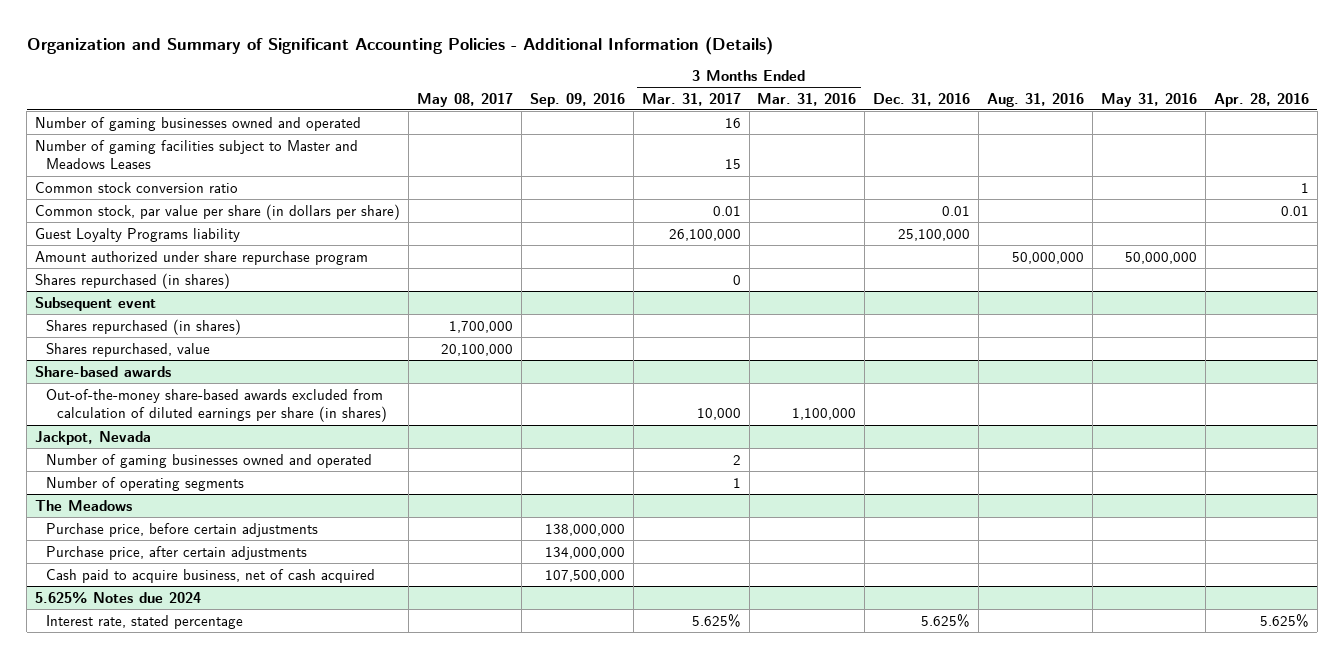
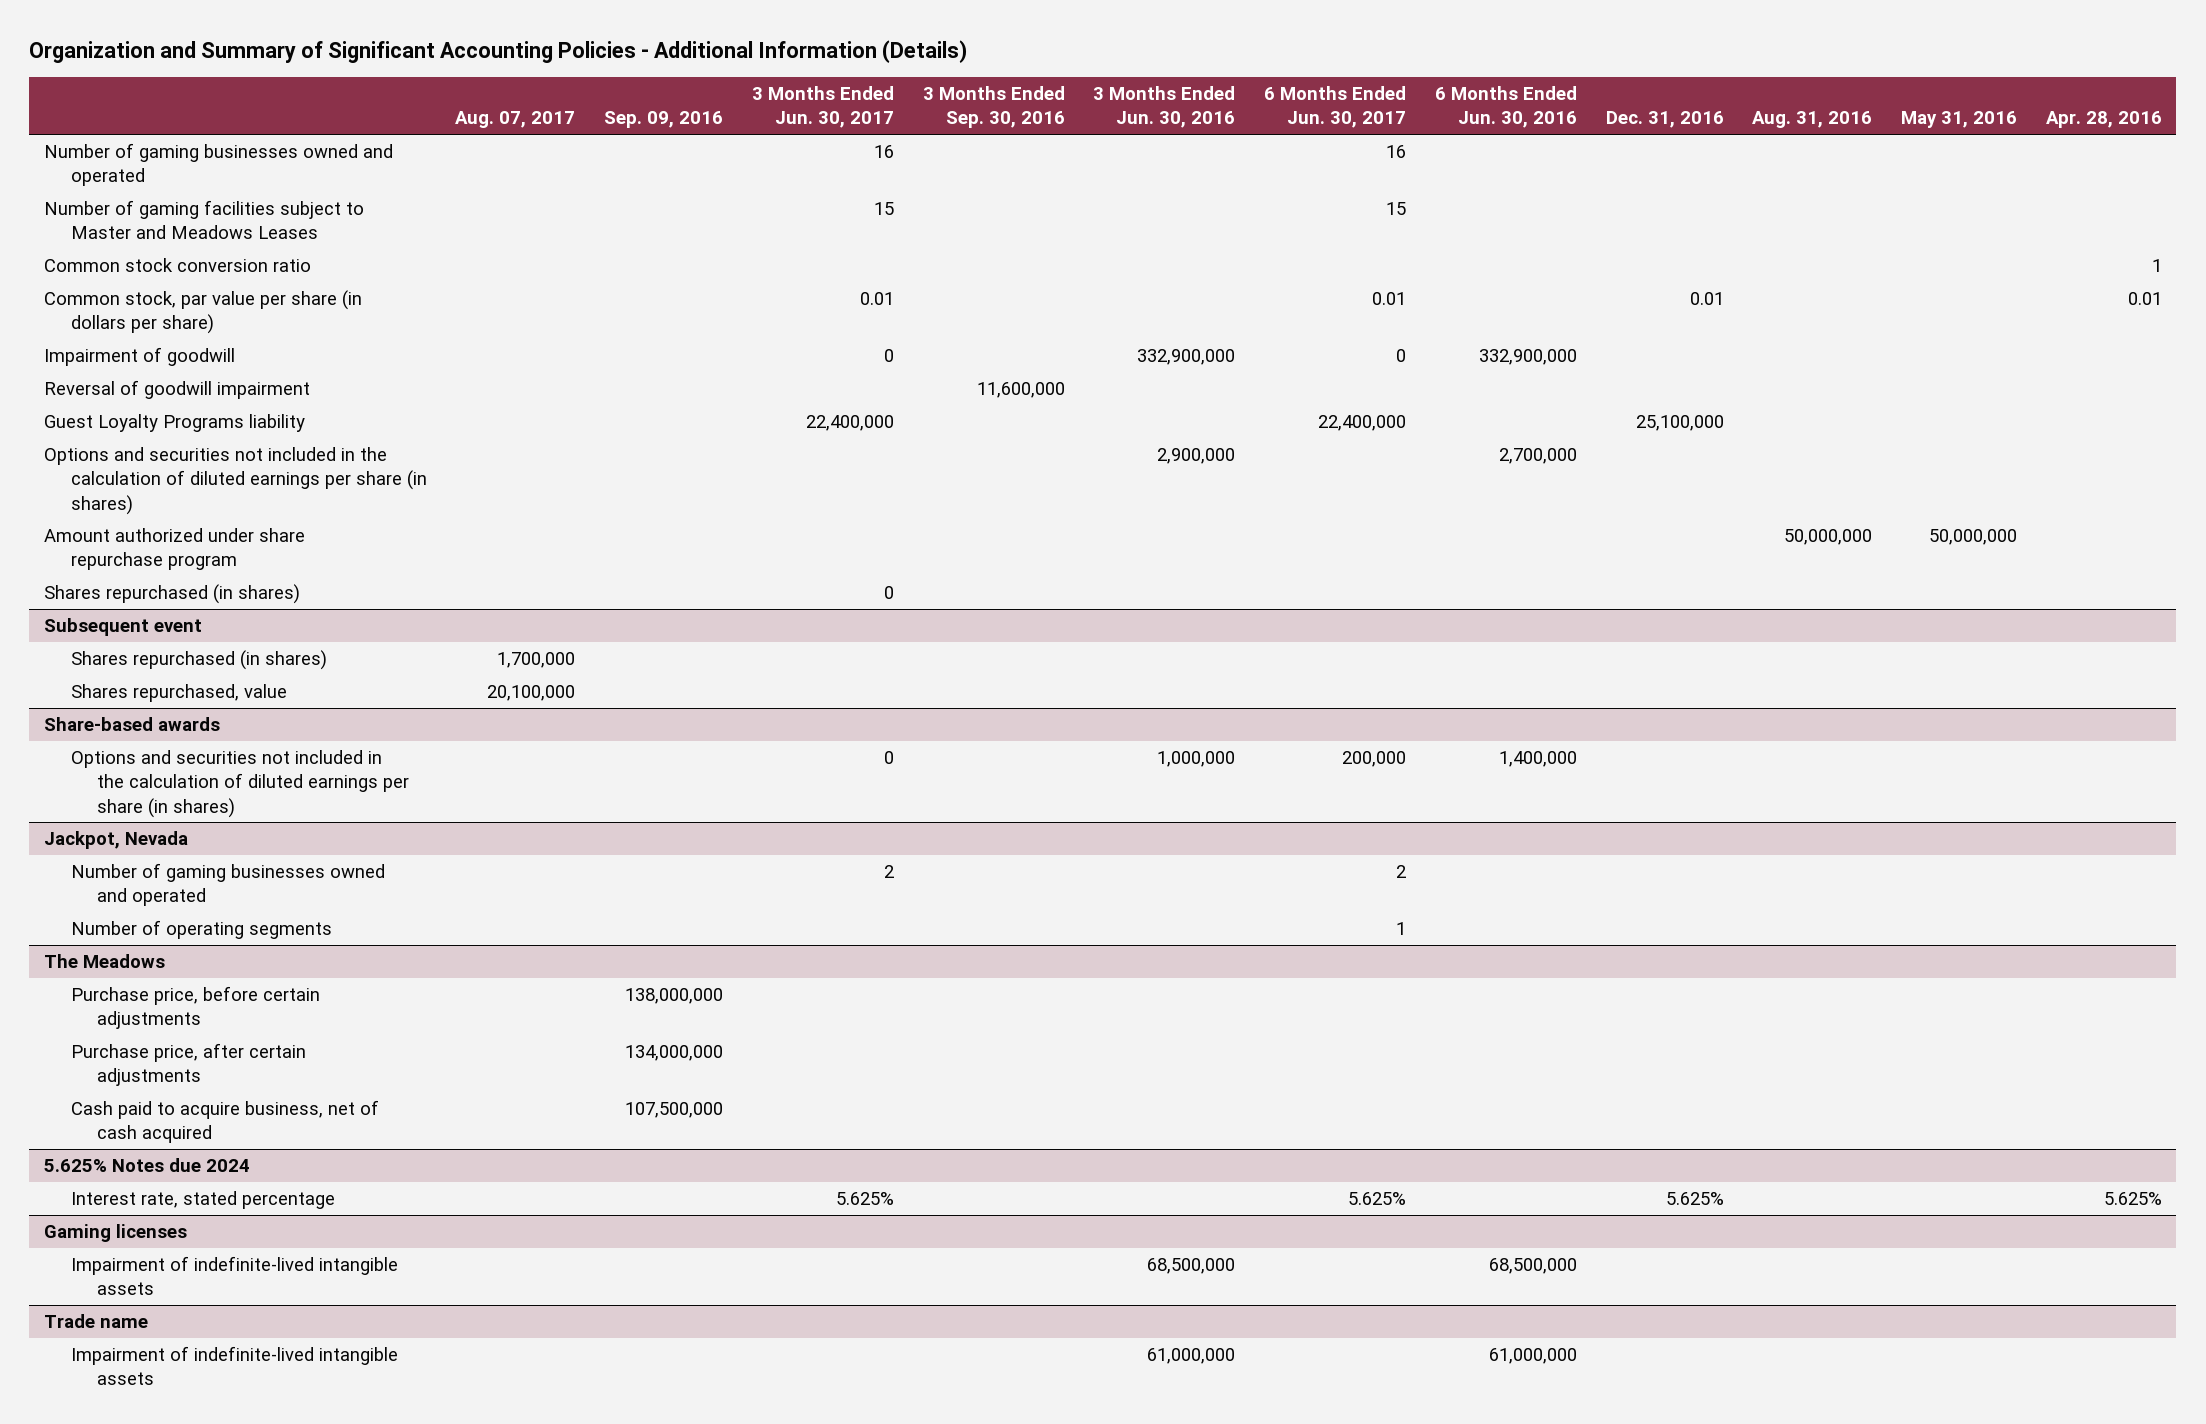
- | May 08, 2017 | Sep. 09, 2016 | 3 Months Ended Mar. 31, 2017 | 3 Months Ended Mar. 31, 2016 | Dec. 31, 2016 | Aug. 31, 2016 | May 31, 2016 | Apr. 28, 2016
+ | Aug. 07, 2017 | Sep. 09, 2016 | 3 Months Ended Jun. 30, 2017 | 3 Months Ended Sep. 30, 2016 | 3 Months Ended Jun. 30, 2016 | 6 Months Ended Jun. 30, 2017 | 6 Months Ended Jun. 30, 2016 | Dec. 31, 2016 | Aug. 31, 2016 | May 31, 2016 | Apr. 28, 2016
+ Impairment of goodwill | | | 0 | | 332,900,000 | 0 | 332,900,000 | | | |
+ Reversal of goodwill impairment | | | | 11,600,000 | | | | | | |
+ Options and securities not included in the calculation of diluted earnings per share (in shares) | | | | | 2,900,000 | | 2,700,000 | | | |
@ Share-based awards
- Out-of-the-money share-based awards excluded from calculation of diluted earnings per share (in shares) | | | 10,000 | 1,100,000 | | | |
+ Options and securities not included in the calculation of diluted earnings per share (in shares) | | | 0 | | 1,000,000 | 200,000 | 1,400,000 | | | |
+ Gaming licenses
+ Impairment of indefinite-lived intangible assets | | | | | 68,500,000 | | 68,500,000 | | | |
+ Trade name
+ Impairment of indefinite-lived intangible assets | | | | | 61,000,000 | | 61,000,000 | | | |

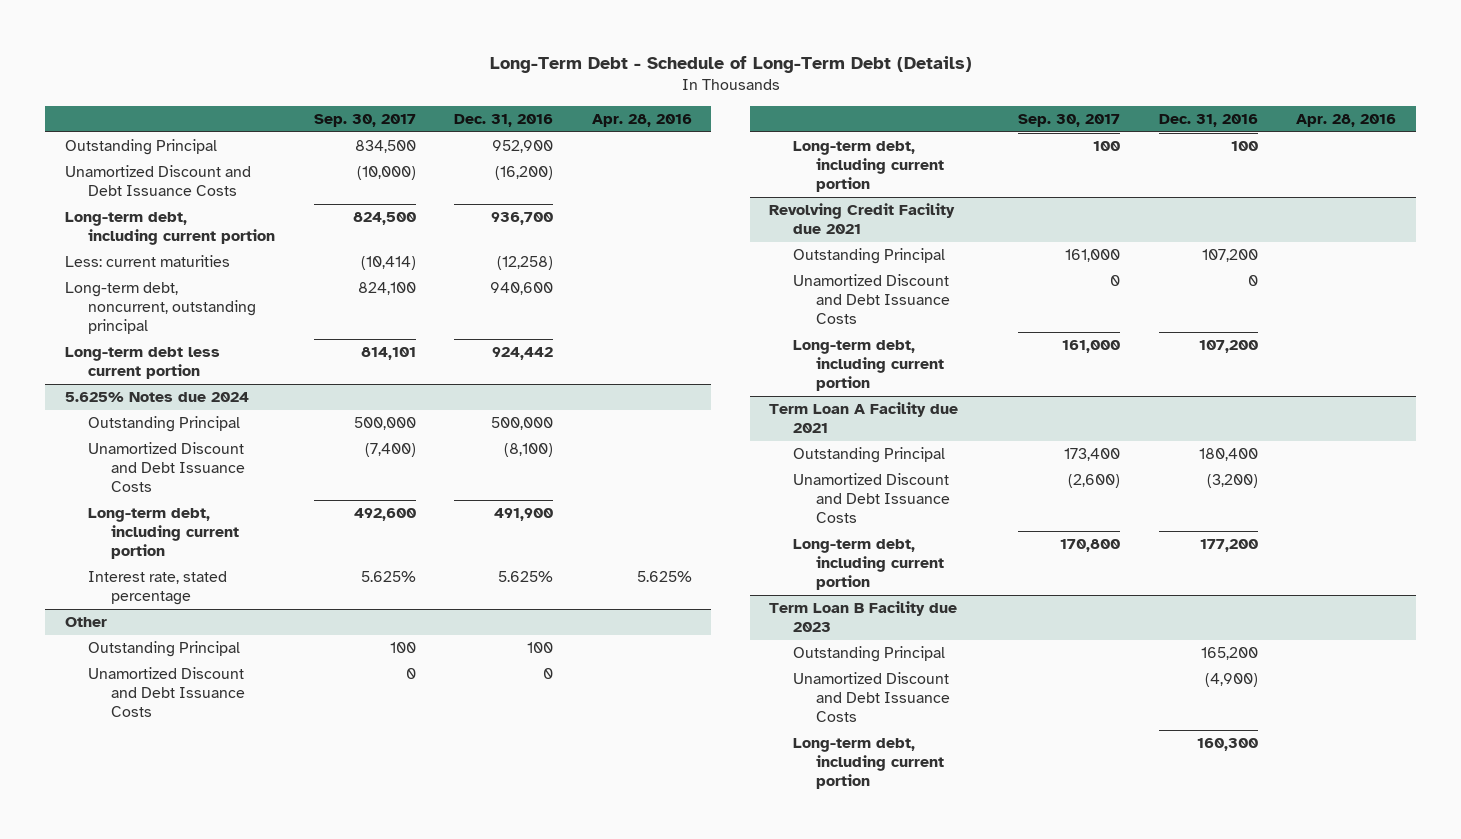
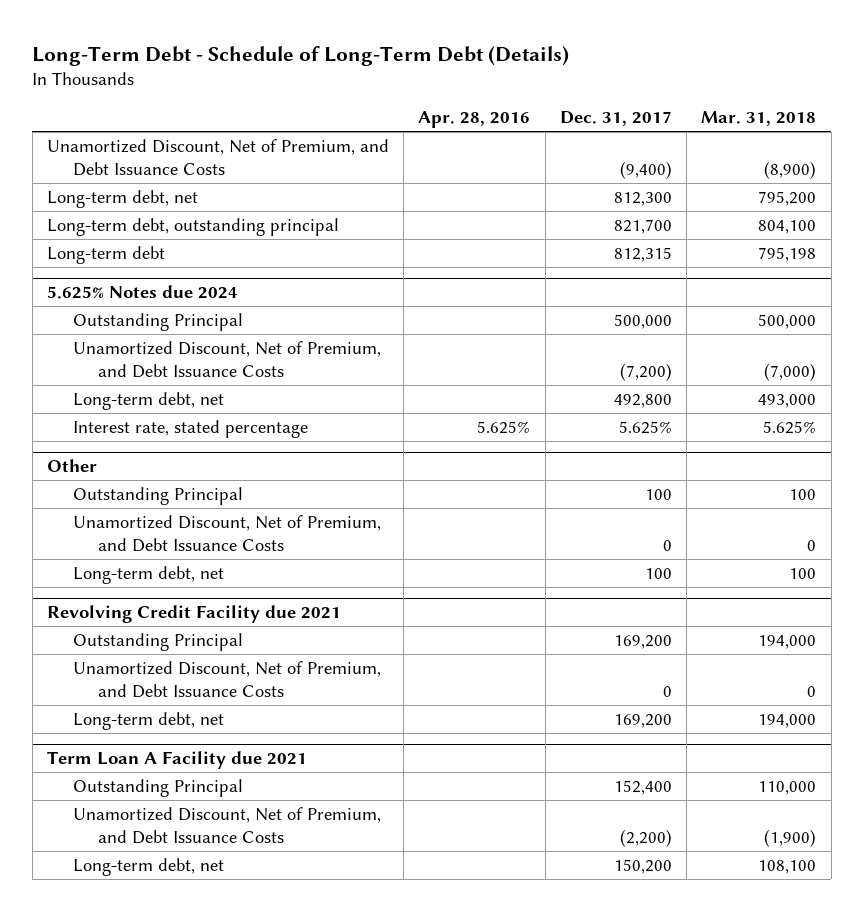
- | Sep. 30, 2017 | Dec. 31, 2016 | Apr. 28, 2016
+ | Apr. 28, 2016 | Dec. 31, 2017 | Mar. 31, 2018
- Outstanding Principal | 834,500 | 952,900 |
- Unamortized Discount and Debt Issuance Costs | (10,000) | (16,200) |
- Long-term debt, including current portion | 824,500 | 936,700 |
- Less: current maturities | (10,414) | (12,258) |
- Long-term debt, noncurrent, outstanding principal | 824,100 | 940,600 |
- Long-term debt less current portion | 814,101 | 924,442 |
+ Unamortized Discount, Net of Premium, and Debt Issuance Costs | | (9,400) | (8,900)
+ Long-term debt, net | | 812,300 | 795,200
+ Long-term debt, outstanding principal | | 821,700 | 804,100
+ Long-term debt | | 812,315 | 795,198
@ 5.625% Notes due 2024
- Unamortized Discount and Debt Issuance Costs | (7,400) | (8,100) |
- Long-term debt, including current portion | 492,600 | 491,900 |
+ Unamortized Discount, Net of Premium, and Debt Issuance Costs | | (7,200) | (7,000)
+ Long-term debt, net | | 492,800 | 493,000
@ Other
- Unamortized Discount and Debt Issuance Costs | 0 | 0 |
- Long-term debt, including current portion | 100 | 100 |
+ Unamortized Discount, Net of Premium, and Debt Issuance Costs | | 0 | 0
+ Long-term debt, net | | 100 | 100
@ Revolving Credit Facility due 2021
- Unamortized Discount and Debt Issuance Costs | 0 | 0 |
- Long-term debt, including current portion | 161,000 | 107,200 |
+ Unamortized Discount, Net of Premium, and Debt Issuance Costs | | 0 | 0
+ Long-term debt, net | | 169,200 | 194,000
@ Term Loan A Facility due 2021
- Unamortized Discount and Debt Issuance Costs | (2,600) | (3,200) |
- Long-term debt, including current portion | 170,800 | 177,200 |
- Term Loan B Facility due 2023
- Outstanding Principal | | 165,200 |
- Unamortized Discount and Debt Issuance Costs | | (4,900) |
- Long-term debt, including current portion | | 160,300 |
@ Term Loan A Facility due 2021
+ Unamortized Discount, Net of Premium, and Debt Issuance Costs | | (2,200) | (1,900)
+ Long-term debt, net | | 150,200 | 108,100

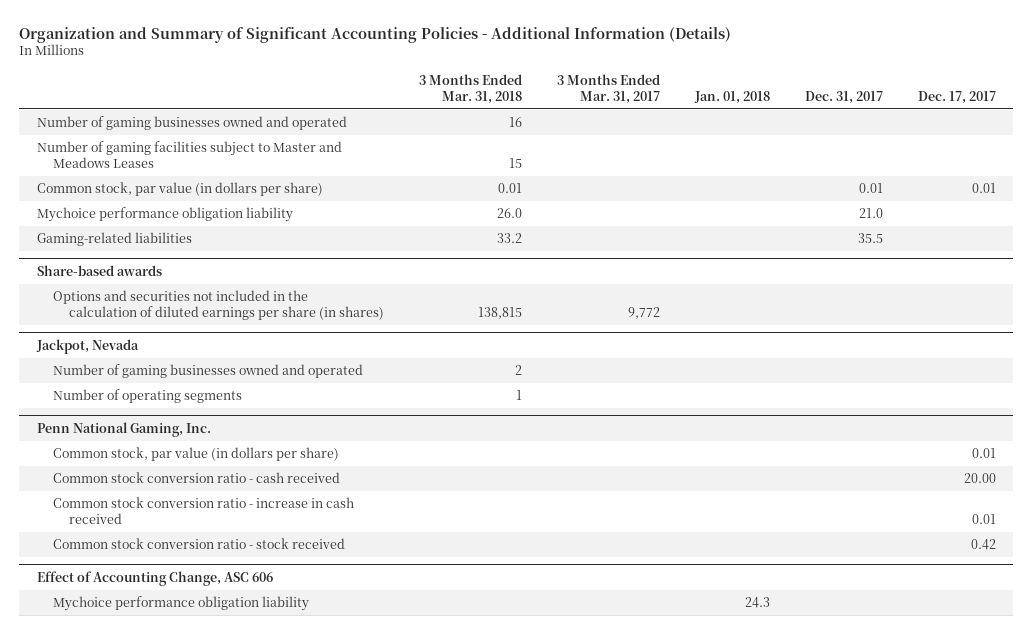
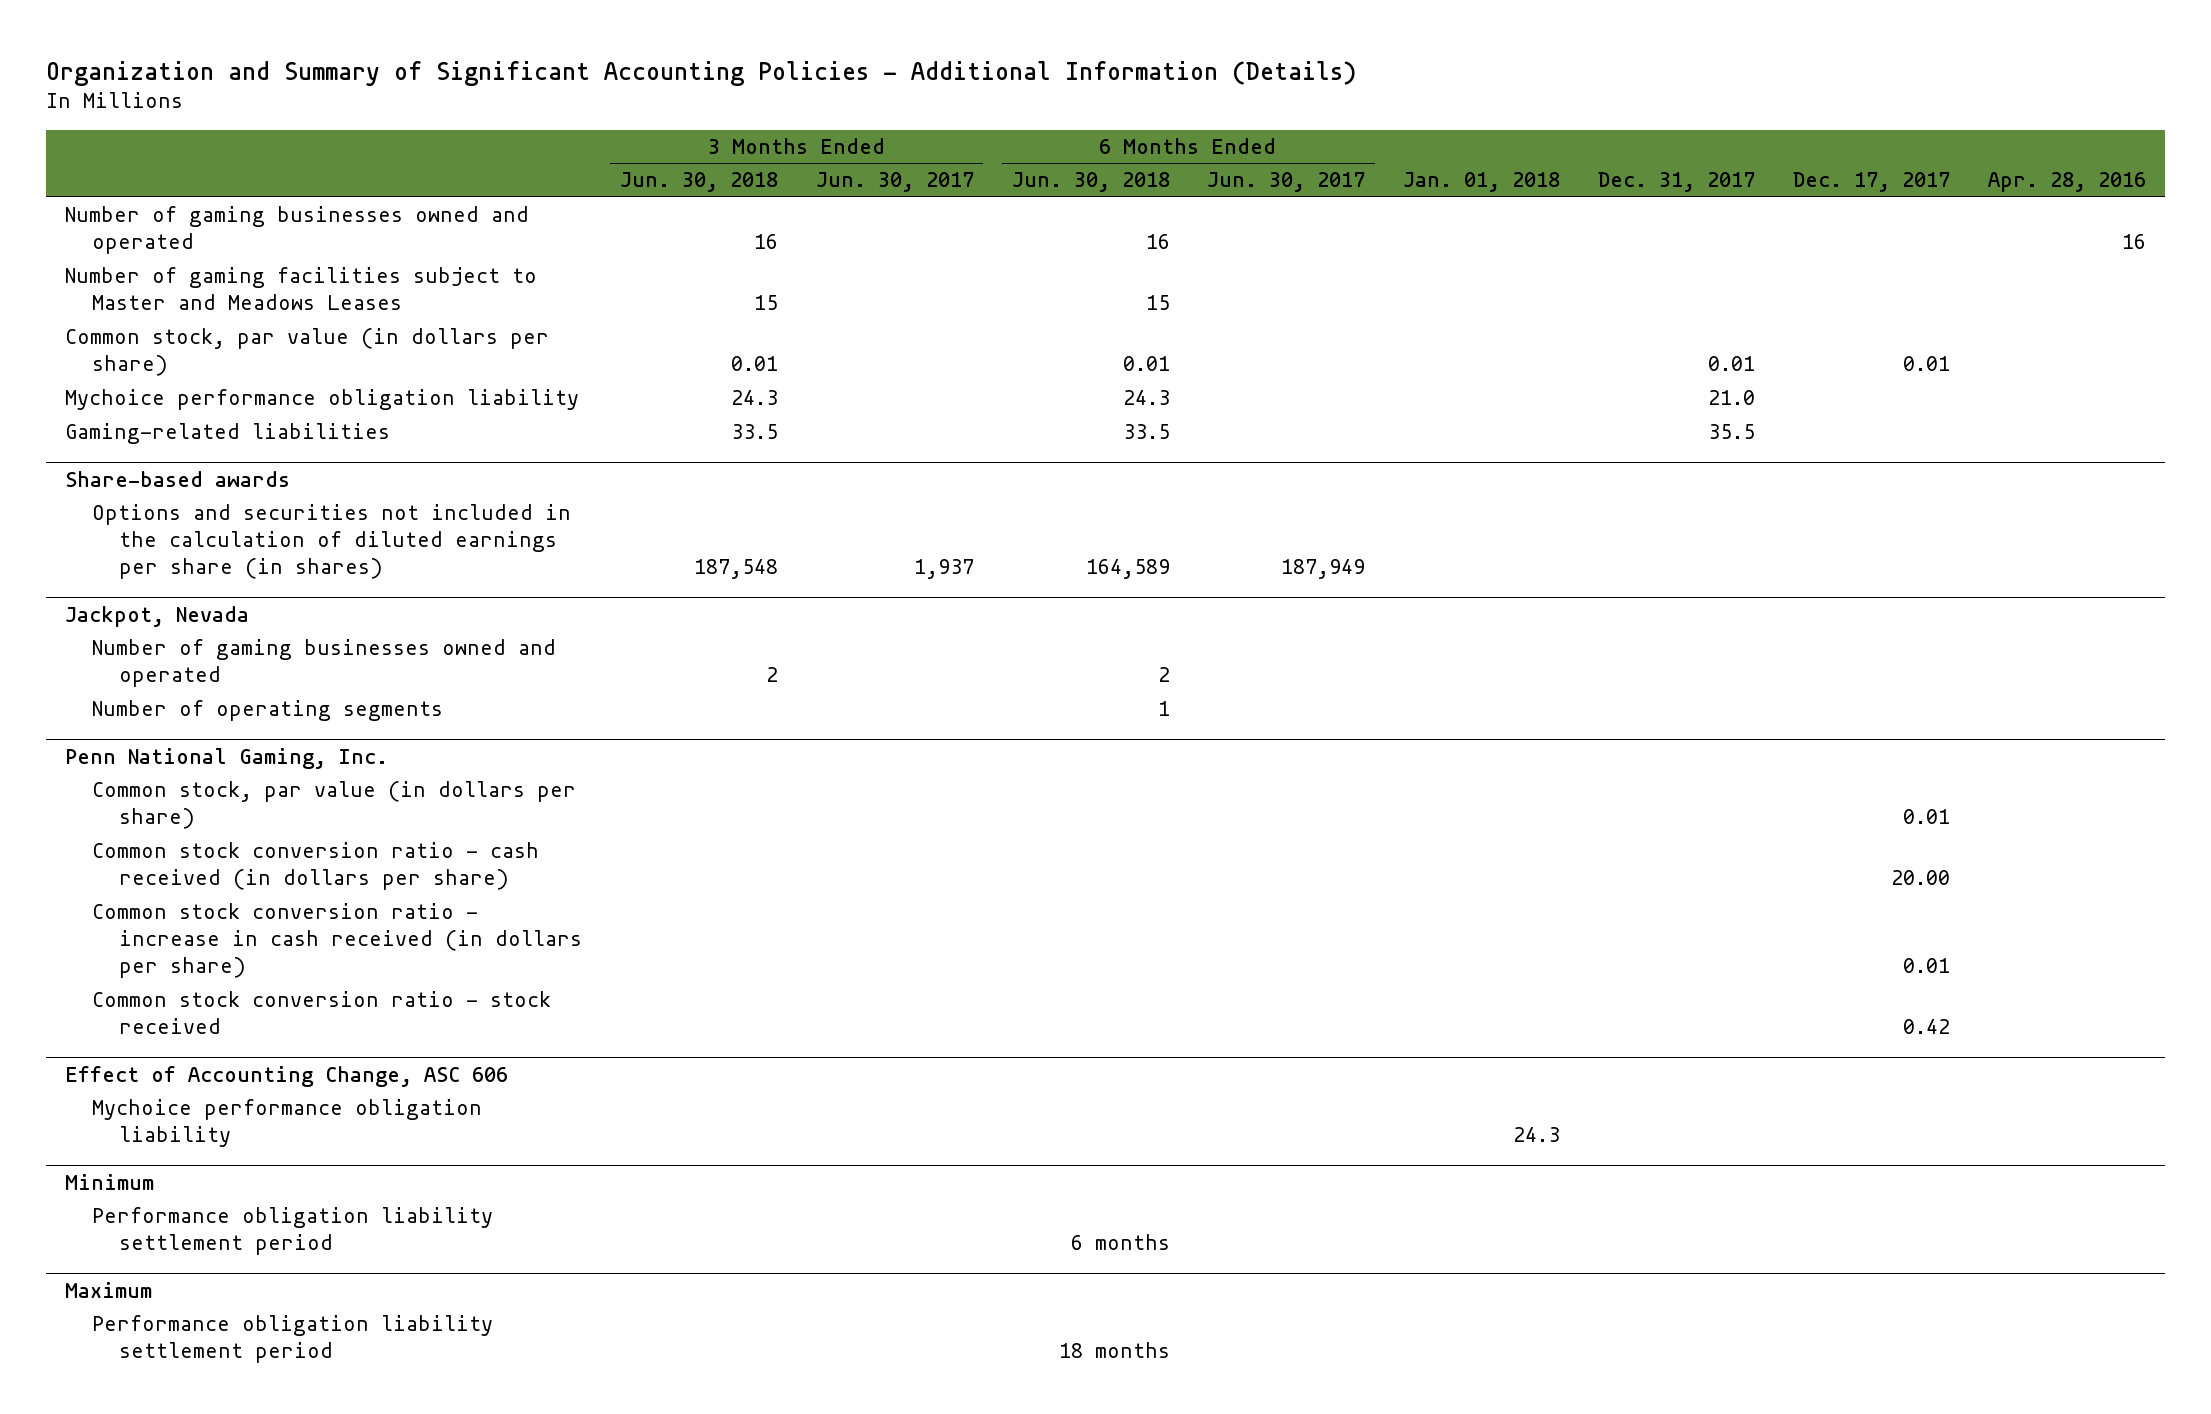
- | 3 Months Ended Mar. 31, 2018 | 3 Months Ended Mar. 31, 2017 | Jan. 01, 2018 | Dec. 31, 2017 | Dec. 17, 2017
+ | 3 Months Ended Jun. 30, 2018 | 3 Months Ended Jun. 30, 2017 | 6 Months Ended Jun. 30, 2018 | 6 Months Ended Jun. 30, 2017 | Jan. 01, 2018 | Dec. 31, 2017 | Dec. 17, 2017 | Apr. 28, 2016
@ Penn National Gaming, Inc.
- Common stock conversion ratio - cash received | | | | | 20.00
- Common stock conversion ratio - increase in cash received | | | | | 0.01
+ Common stock conversion ratio - cash received (in dollars per share) | | | | | | | 20.00 |
+ Common stock conversion ratio - increase in cash received (in dollars per share) | | | | | | | 0.01 |
+ Minimum
+ Performance obligation liability settlement period | | | 6 months | | | | |
+ Maximum
+ Performance obligation liability settlement period | | | 18 months | | | | |

